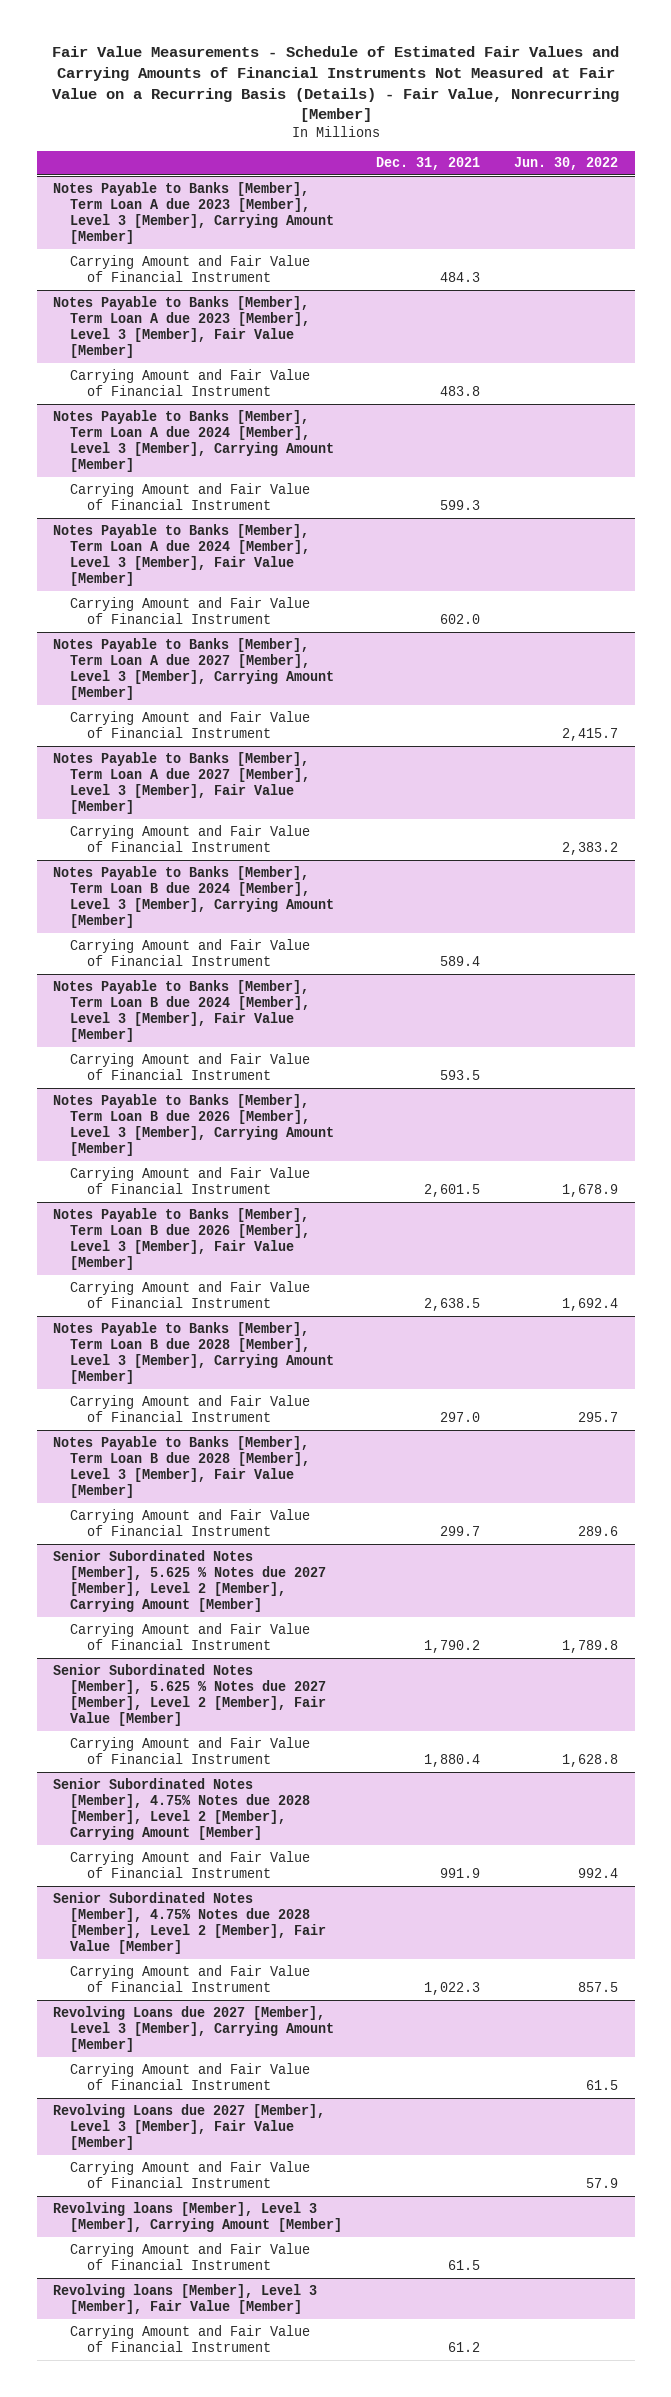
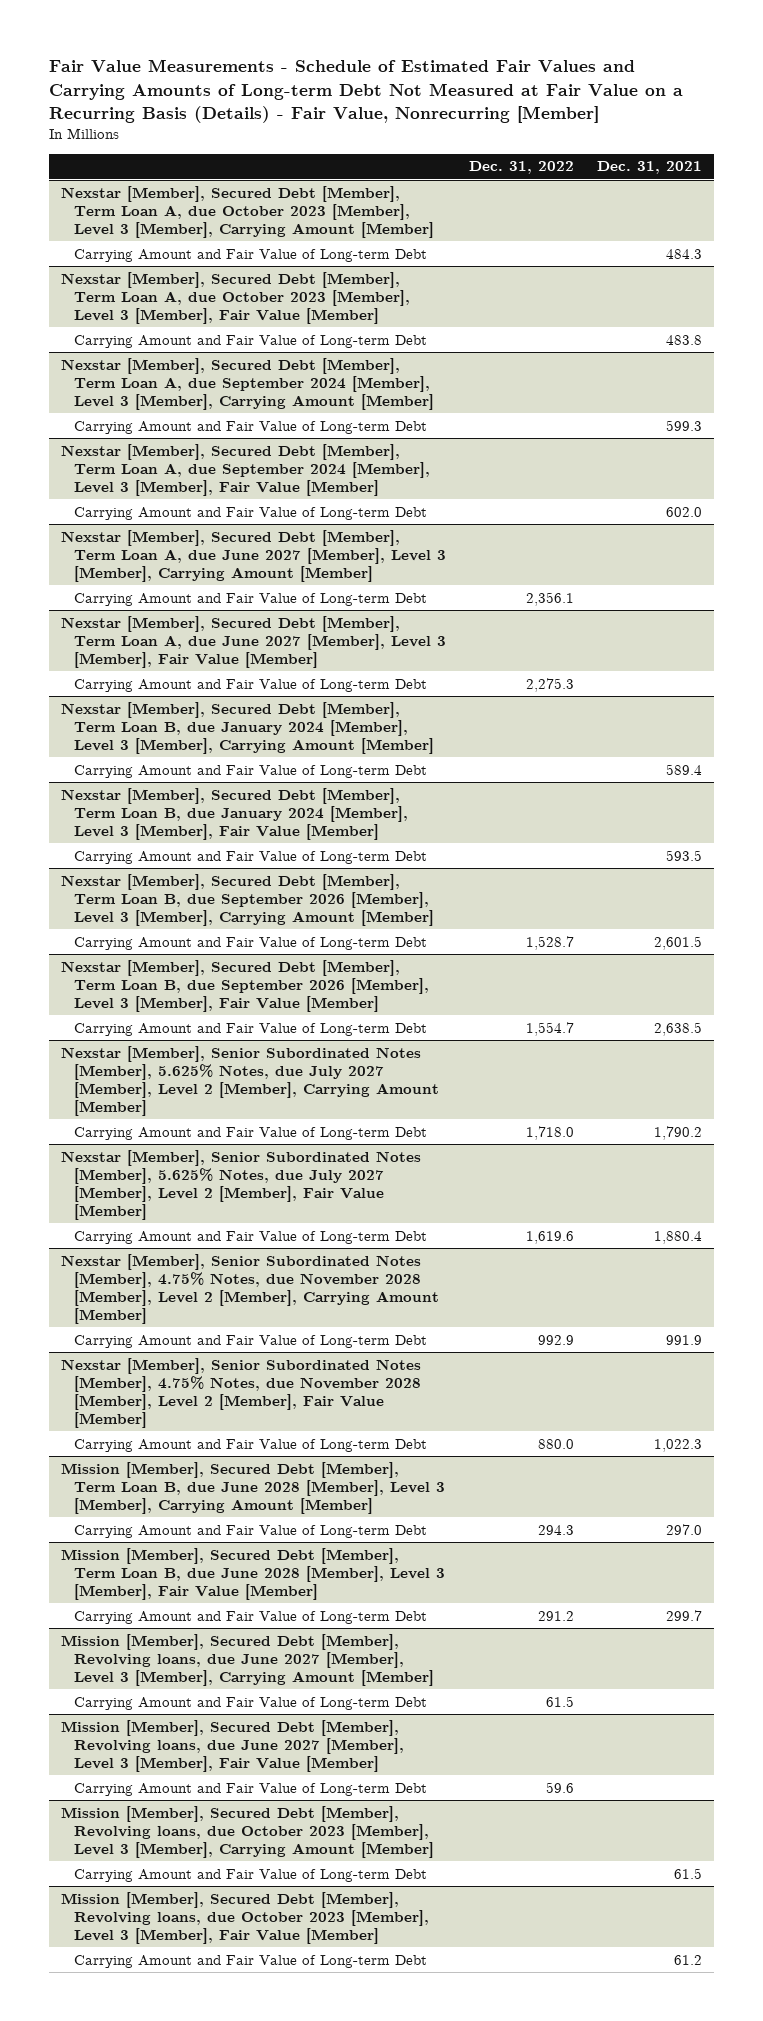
- Fair Value Measurements - Schedule of Estimated Fair Values and Carrying Amounts of Financial Instruments Not Measured at Fair Value on a Recurring Basis (Details) - Fair Value, Nonrecurring [Member]
+ Fair Value Measurements - Schedule of Estimated Fair Values and Carrying Amounts of Long-term Debt Not Measured at Fair Value on a Recurring Basis (Details) - Fair Value, Nonrecurring [Member]
- | Dec. 31, 2021 | Jun. 30, 2022
+ | Dec. 31, 2022 | Dec. 31, 2021
- Notes Payable to Banks [Member], Term Loan A due 2023 [Member], Level 3 [Member], Carrying Amount [Member]
- Carrying Amount and Fair Value of Financial Instrument | 484.3 |
- Notes Payable to Banks [Member], Term Loan A due 2023 [Member], Level 3 [Member], Fair Value [Member]
- Carrying Amount and Fair Value of Financial Instrument | 483.8 |
- Notes Payable to Banks [Member], Term Loan A due 2024 [Member], Level 3 [Member], Carrying Amount [Member]
- Carrying Amount and Fair Value of Financial Instrument | 599.3 |
- Notes Payable to Banks [Member], Term Loan A due 2024 [Member], Level 3 [Member], Fair Value [Member]
- Carrying Amount and Fair Value of Financial Instrument | 602.0 |
- Notes Payable to Banks [Member], Term Loan A due 2027 [Member], Level 3 [Member], Carrying Amount [Member]
- Carrying Amount and Fair Value of Financial Instrument | | 2,415.7
- Notes Payable to Banks [Member], Term Loan A due 2027 [Member], Level 3 [Member], Fair Value [Member]
- Carrying Amount and Fair Value of Financial Instrument | | 2,383.2
- Notes Payable to Banks [Member], Term Loan B due 2024 [Member], Level 3 [Member], Carrying Amount [Member]
- Carrying Amount and Fair Value of Financial Instrument | 589.4 |
- Notes Payable to Banks [Member], Term Loan B due 2024 [Member], Level 3 [Member], Fair Value [Member]
- Carrying Amount and Fair Value of Financial Instrument | 593.5 |
- Notes Payable to Banks [Member], Term Loan B due 2026 [Member], Level 3 [Member], Carrying Amount [Member]
- Carrying Amount and Fair Value of Financial Instrument | 2,601.5 | 1,678.9
- Notes Payable to Banks [Member], Term Loan B due 2026 [Member], Level 3 [Member], Fair Value [Member]
- Carrying Amount and Fair Value of Financial Instrument | 2,638.5 | 1,692.4
- Notes Payable to Banks [Member], Term Loan B due 2028 [Member], Level 3 [Member], Carrying Amount [Member]
- Carrying Amount and Fair Value of Financial Instrument | 297.0 | 295.7
- Notes Payable to Banks [Member], Term Loan B due 2028 [Member], Level 3 [Member], Fair Value [Member]
- Carrying Amount and Fair Value of Financial Instrument | 299.7 | 289.6
- Senior Subordinated Notes [Member], 5.625 % Notes due 2027 [Member], Level 2 [Member], Carrying Amount [Member]
- Carrying Amount and Fair Value of Financial Instrument | 1,790.2 | 1,789.8
- Senior Subordinated Notes [Member], 5.625 % Notes due 2027 [Member], Level 2 [Member], Fair Value [Member]
- Carrying Amount and Fair Value of Financial Instrument | 1,880.4 | 1,628.8
- Senior Subordinated Notes [Member], 4.75% Notes due 2028 [Member], Level 2 [Member], Carrying Amount [Member]
- Carrying Amount and Fair Value of Financial Instrument | 991.9 | 992.4
- Senior Subordinated Notes [Member], 4.75% Notes due 2028 [Member], Level 2 [Member], Fair Value [Member]
- Carrying Amount and Fair Value of Financial Instrument | 1,022.3 | 857.5
- Revolving Loans due 2027 [Member], Level 3 [Member], Carrying Amount [Member]
- Carrying Amount and Fair Value of Financial Instrument | | 61.5
- Revolving Loans due 2027 [Member], Level 3 [Member], Fair Value [Member]
- Carrying Amount and Fair Value of Financial Instrument | | 57.9
- Revolving loans [Member], Level 3 [Member], Carrying Amount [Member]
- Carrying Amount and Fair Value of Financial Instrument | 61.5 |
- Revolving loans [Member], Level 3 [Member], Fair Value [Member]
- Carrying Amount and Fair Value of Financial Instrument | 61.2 |
+ Nexstar [Member], Secured Debt [Member], Term Loan A, due October 2023 [Member], Level 3 [Member], Carrying Amount [Member]
+ Carrying Amount and Fair Value of Long-term Debt | | 484.3
+ Nexstar [Member], Secured Debt [Member], Term Loan A, due October 2023 [Member], Level 3 [Member], Fair Value [Member]
+ Carrying Amount and Fair Value of Long-term Debt | | 483.8
+ Nexstar [Member], Secured Debt [Member], Term Loan A, due September 2024 [Member], Level 3 [Member], Carrying Amount [Member]
+ Carrying Amount and Fair Value of Long-term Debt | | 599.3
+ Nexstar [Member], Secured Debt [Member], Term Loan A, due September 2024 [Member], Level 3 [Member], Fair Value [Member]
+ Carrying Amount and Fair Value of Long-term Debt | | 602.0
+ Nexstar [Member], Secured Debt [Member], Term Loan A, due June 2027 [Member], Level 3 [Member], Carrying Amount [Member]
+ Carrying Amount and Fair Value of Long-term Debt | 2,356.1 |
+ Nexstar [Member], Secured Debt [Member], Term Loan A, due June 2027 [Member], Level 3 [Member], Fair Value [Member]
+ Carrying Amount and Fair Value of Long-term Debt | 2,275.3 |
+ Nexstar [Member], Secured Debt [Member], Term Loan B, due January 2024 [Member], Level 3 [Member], Carrying Amount [Member]
+ Carrying Amount and Fair Value of Long-term Debt | | 589.4
+ Nexstar [Member], Secured Debt [Member], Term Loan B, due January 2024 [Member], Level 3 [Member], Fair Value [Member]
+ Carrying Amount and Fair Value of Long-term Debt | | 593.5
+ Nexstar [Member], Secured Debt [Member], Term Loan B, due September 2026 [Member], Level 3 [Member], Carrying Amount [Member]
+ Carrying Amount and Fair Value of Long-term Debt | 1,528.7 | 2,601.5
+ Nexstar [Member], Secured Debt [Member], Term Loan B, due September 2026 [Member], Level 3 [Member], Fair Value [Member]
+ Carrying Amount and Fair Value of Long-term Debt | 1,554.7 | 2,638.5
+ Nexstar [Member], Senior Subordinated Notes [Member], 5.625% Notes, due July 2027 [Member], Level 2 [Member], Carrying Amount [Member]
+ Carrying Amount and Fair Value of Long-term Debt | 1,718.0 | 1,790.2
+ Nexstar [Member], Senior Subordinated Notes [Member], 5.625% Notes, due July 2027 [Member], Level 2 [Member], Fair Value [Member]
+ Carrying Amount and Fair Value of Long-term Debt | 1,619.6 | 1,880.4
+ Nexstar [Member], Senior Subordinated Notes [Member], 4.75% Notes, due November 2028 [Member], Level 2 [Member], Carrying Amount [Member]
+ Carrying Amount and Fair Value of Long-term Debt | 992.9 | 991.9
+ Nexstar [Member], Senior Subordinated Notes [Member], 4.75% Notes, due November 2028 [Member], Level 2 [Member], Fair Value [Member]
+ Carrying Amount and Fair Value of Long-term Debt | 880.0 | 1,022.3
+ Mission [Member], Secured Debt [Member], Term Loan B, due June 2028 [Member], Level 3 [Member], Carrying Amount [Member]
+ Carrying Amount and Fair Value of Long-term Debt | 294.3 | 297.0
+ Mission [Member], Secured Debt [Member], Term Loan B, due June 2028 [Member], Level 3 [Member], Fair Value [Member]
+ Carrying Amount and Fair Value of Long-term Debt | 291.2 | 299.7
+ Mission [Member], Secured Debt [Member], Revolving loans, due June 2027 [Member], Level 3 [Member], Carrying Amount [Member]
+ Carrying Amount and Fair Value of Long-term Debt | 61.5 |
+ Mission [Member], Secured Debt [Member], Revolving loans, due June 2027 [Member], Level 3 [Member], Fair Value [Member]
+ Carrying Amount and Fair Value of Long-term Debt | 59.6 |
+ Mission [Member], Secured Debt [Member], Revolving loans, due October 2023 [Member], Level 3 [Member], Carrying Amount [Member]
+ Carrying Amount and Fair Value of Long-term Debt | | 61.5
+ Mission [Member], Secured Debt [Member], Revolving loans, due October 2023 [Member], Level 3 [Member], Fair Value [Member]
+ Carrying Amount and Fair Value of Long-term Debt | | 61.2

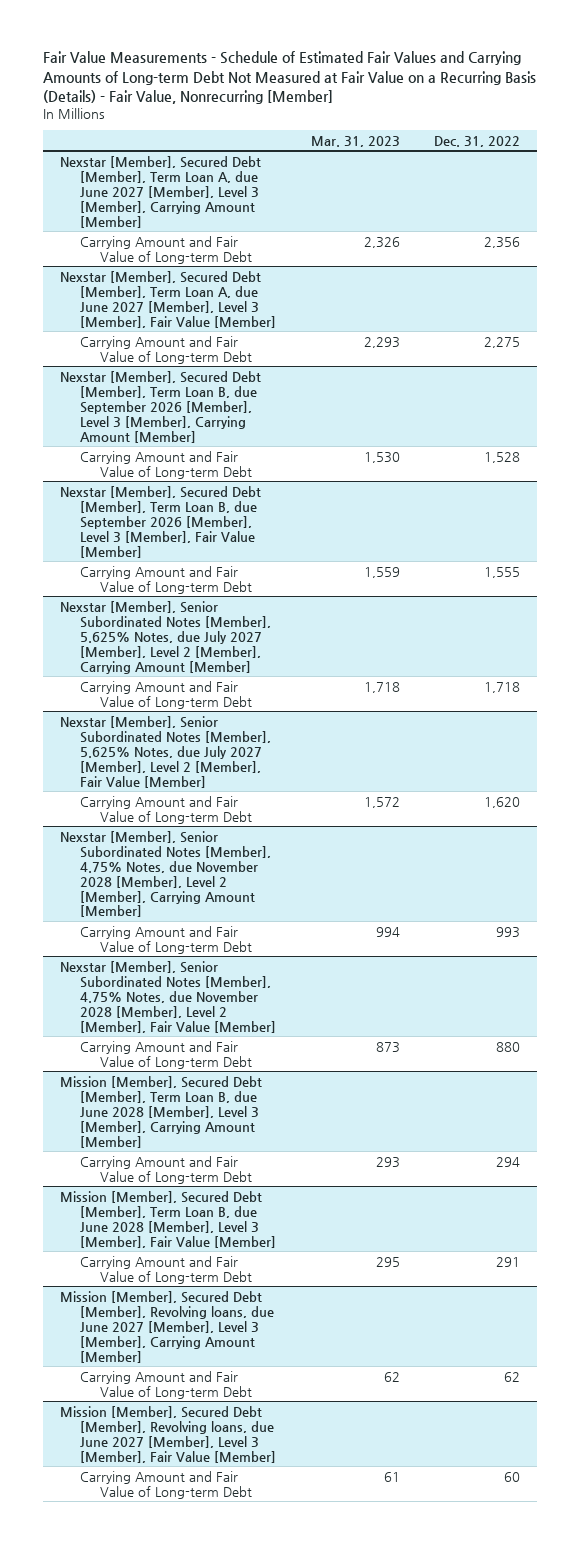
- | Dec. 31, 2022 | Dec. 31, 2021
+ | Mar. 31, 2023 | Dec. 31, 2022
- Nexstar [Member], Secured Debt [Member], Term Loan A, due October 2023 [Member], Level 3 [Member], Carrying Amount [Member]
- Carrying Amount and Fair Value of Long-term Debt | | 484.3
- Nexstar [Member], Secured Debt [Member], Term Loan A, due October 2023 [Member], Level 3 [Member], Fair Value [Member]
- Carrying Amount and Fair Value of Long-term Debt | | 483.8
- Nexstar [Member], Secured Debt [Member], Term Loan A, due September 2024 [Member], Level 3 [Member], Carrying Amount [Member]
- Carrying Amount and Fair Value of Long-term Debt | | 599.3
- Nexstar [Member], Secured Debt [Member], Term Loan A, due September 2024 [Member], Level 3 [Member], Fair Value [Member]
- Carrying Amount and Fair Value of Long-term Debt | | 602.0
@ Nexstar [Member], Secured Debt [Member], Term Loan A, due June 2027 [Member], Level 3 [Member], Carrying Amount [Member]
- Carrying Amount and Fair Value of Long-term Debt | 2,356.1 |
+ Carrying Amount and Fair Value of Long-term Debt | 2,326 | 2,356
@ Nexstar [Member], Secured Debt [Member], Term Loan A, due June 2027 [Member], Level 3 [Member], Fair Value [Member]
- Carrying Amount and Fair Value of Long-term Debt | 2,275.3 |
- Nexstar [Member], Secured Debt [Member], Term Loan B, due January 2024 [Member], Level 3 [Member], Carrying Amount [Member]
- Carrying Amount and Fair Value of Long-term Debt | | 589.4
- Nexstar [Member], Secured Debt [Member], Term Loan B, due January 2024 [Member], Level 3 [Member], Fair Value [Member]
- Carrying Amount and Fair Value of Long-term Debt | | 593.5
@ Nexstar [Member], Secured Debt [Member], Term Loan A, due June 2027 [Member], Level 3 [Member], Fair Value [Member]
+ Carrying Amount and Fair Value of Long-term Debt | 2,293 | 2,275
@ Nexstar [Member], Secured Debt [Member], Term Loan B, due September 2026 [Member], Level 3 [Member], Carrying Amount [Member]
- Carrying Amount and Fair Value of Long-term Debt | 1,528.7 | 2,601.5
+ Carrying Amount and Fair Value of Long-term Debt | 1,530 | 1,528
@ Nexstar [Member], Secured Debt [Member], Term Loan B, due September 2026 [Member], Level 3 [Member], Fair Value [Member]
- Carrying Amount and Fair Value of Long-term Debt | 1,554.7 | 2,638.5
+ Carrying Amount and Fair Value of Long-term Debt | 1,559 | 1,555
@ Nexstar [Member], Senior Subordinated Notes [Member], 5.625% Notes, due July 2027 [Member], Level 2 [Member], Carrying Amount [Member]
- Carrying Amount and Fair Value of Long-term Debt | 1,718.0 | 1,790.2
+ Carrying Amount and Fair Value of Long-term Debt | 1,718 | 1,718
@ Nexstar [Member], Senior Subordinated Notes [Member], 5.625% Notes, due July 2027 [Member], Level 2 [Member], Fair Value [Member]
- Carrying Amount and Fair Value of Long-term Debt | 1,619.6 | 1,880.4
+ Carrying Amount and Fair Value of Long-term Debt | 1,572 | 1,620
@ Nexstar [Member], Senior Subordinated Notes [Member], 4.75% Notes, due November 2028 [Member], Level 2 [Member], Carrying Amount [Member]
- Carrying Amount and Fair Value of Long-term Debt | 992.9 | 991.9
+ Carrying Amount and Fair Value of Long-term Debt | 994 | 993
@ Nexstar [Member], Senior Subordinated Notes [Member], 4.75% Notes, due November 2028 [Member], Level 2 [Member], Fair Value [Member]
- Carrying Amount and Fair Value of Long-term Debt | 880.0 | 1,022.3
+ Carrying Amount and Fair Value of Long-term Debt | 873 | 880
@ Mission [Member], Secured Debt [Member], Term Loan B, due June 2028 [Member], Level 3 [Member], Carrying Amount [Member]
- Carrying Amount and Fair Value of Long-term Debt | 294.3 | 297.0
+ Carrying Amount and Fair Value of Long-term Debt | 293 | 294
@ Mission [Member], Secured Debt [Member], Term Loan B, due June 2028 [Member], Level 3 [Member], Fair Value [Member]
- Carrying Amount and Fair Value of Long-term Debt | 291.2 | 299.7
+ Carrying Amount and Fair Value of Long-term Debt | 295 | 291
@ Mission [Member], Secured Debt [Member], Revolving loans, due June 2027 [Member], Level 3 [Member], Carrying Amount [Member]
- Carrying Amount and Fair Value of Long-term Debt | 61.5 |
+ Carrying Amount and Fair Value of Long-term Debt | 62 | 62
@ Mission [Member], Secured Debt [Member], Revolving loans, due June 2027 [Member], Level 3 [Member], Fair Value [Member]
- Carrying Amount and Fair Value of Long-term Debt | 59.6 |
- Mission [Member], Secured Debt [Member], Revolving loans, due October 2023 [Member], Level 3 [Member], Carrying Amount [Member]
- Carrying Amount and Fair Value of Long-term Debt | | 61.5
- Mission [Member], Secured Debt [Member], Revolving loans, due October 2023 [Member], Level 3 [Member], Fair Value [Member]
- Carrying Amount and Fair Value of Long-term Debt | | 61.2
@ Mission [Member], Secured Debt [Member], Revolving loans, due June 2027 [Member], Level 3 [Member], Fair Value [Member]
+ Carrying Amount and Fair Value of Long-term Debt | 61 | 60

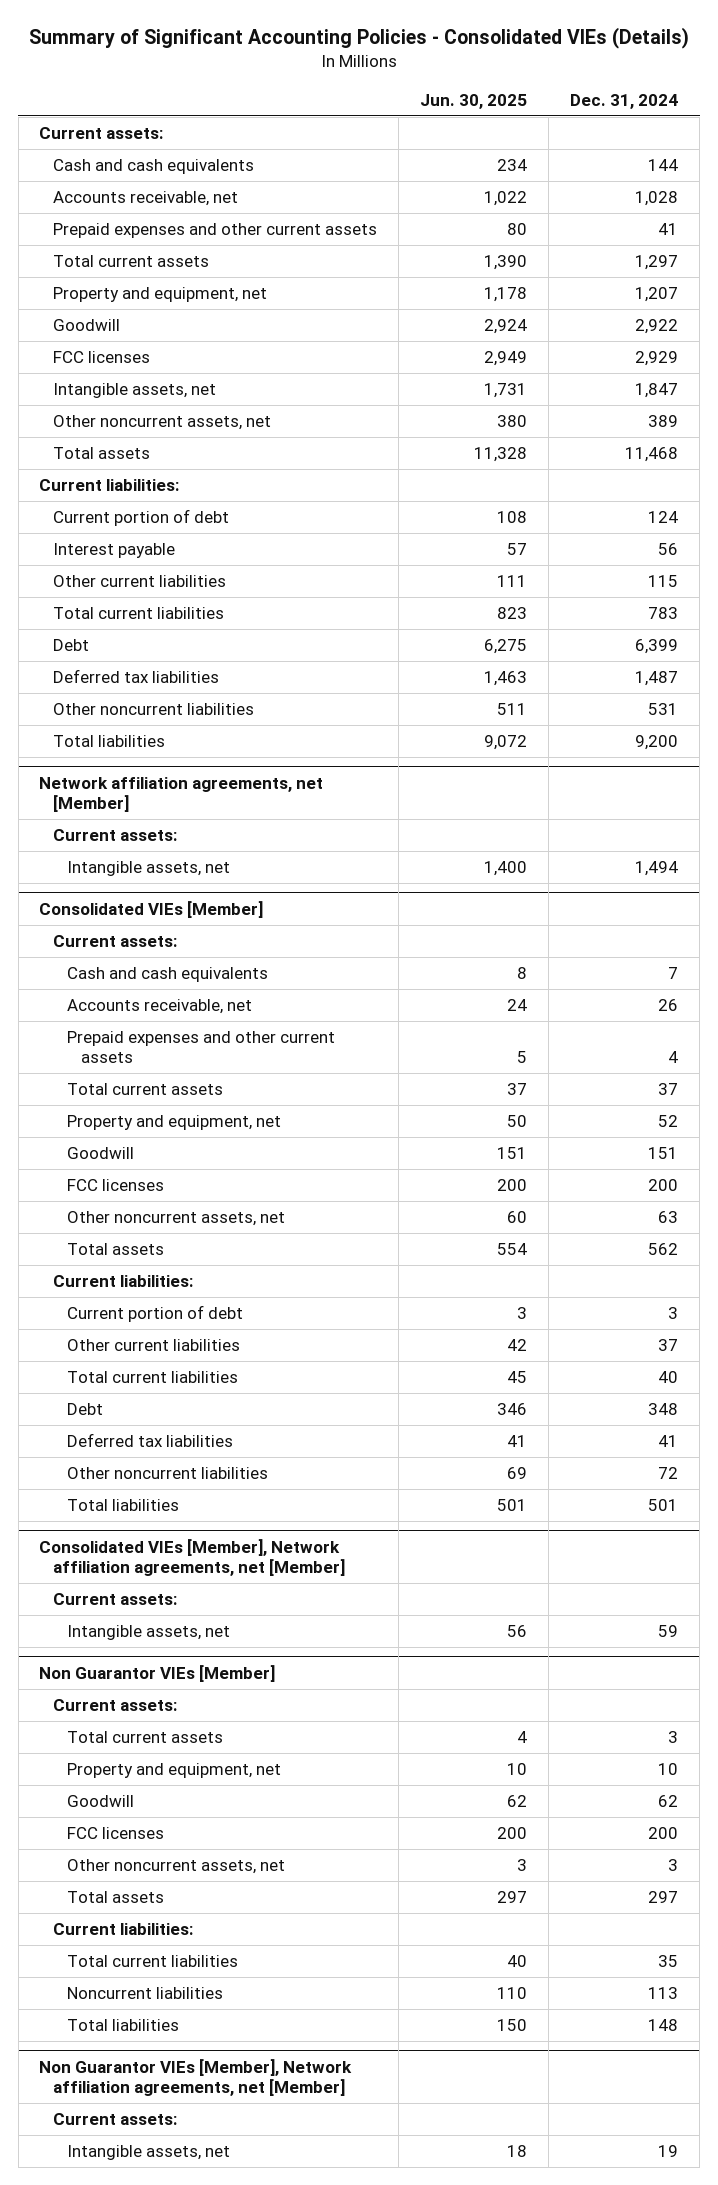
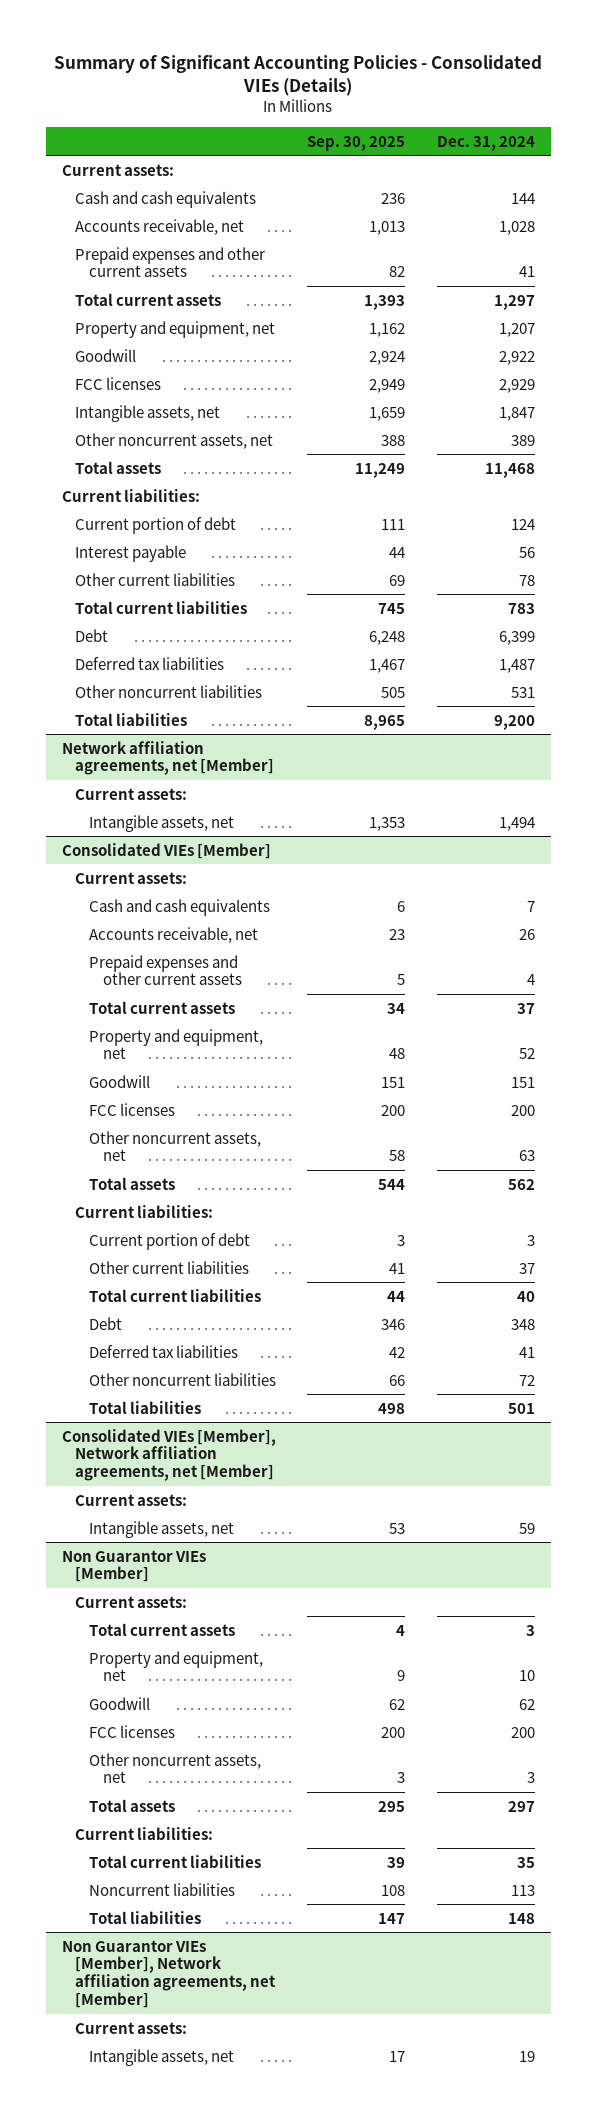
- | Jun. 30, 2025 | Dec. 31, 2024
+ | Sep. 30, 2025 | Dec. 31, 2024
- Other current liabilities | 111 | 115
+ Other current liabilities | 69 | 78

